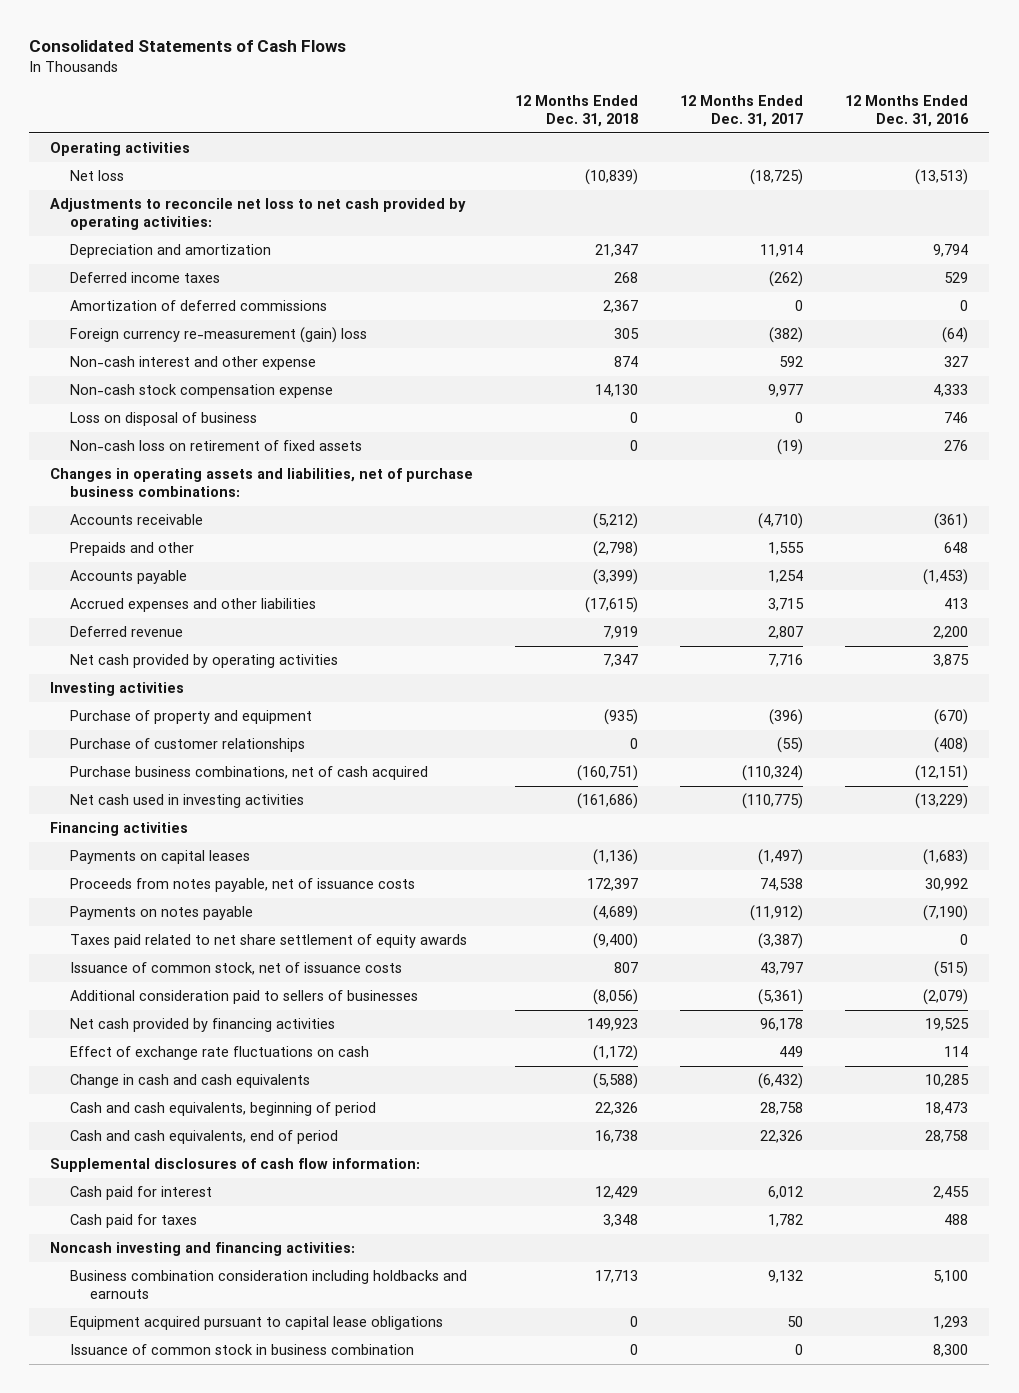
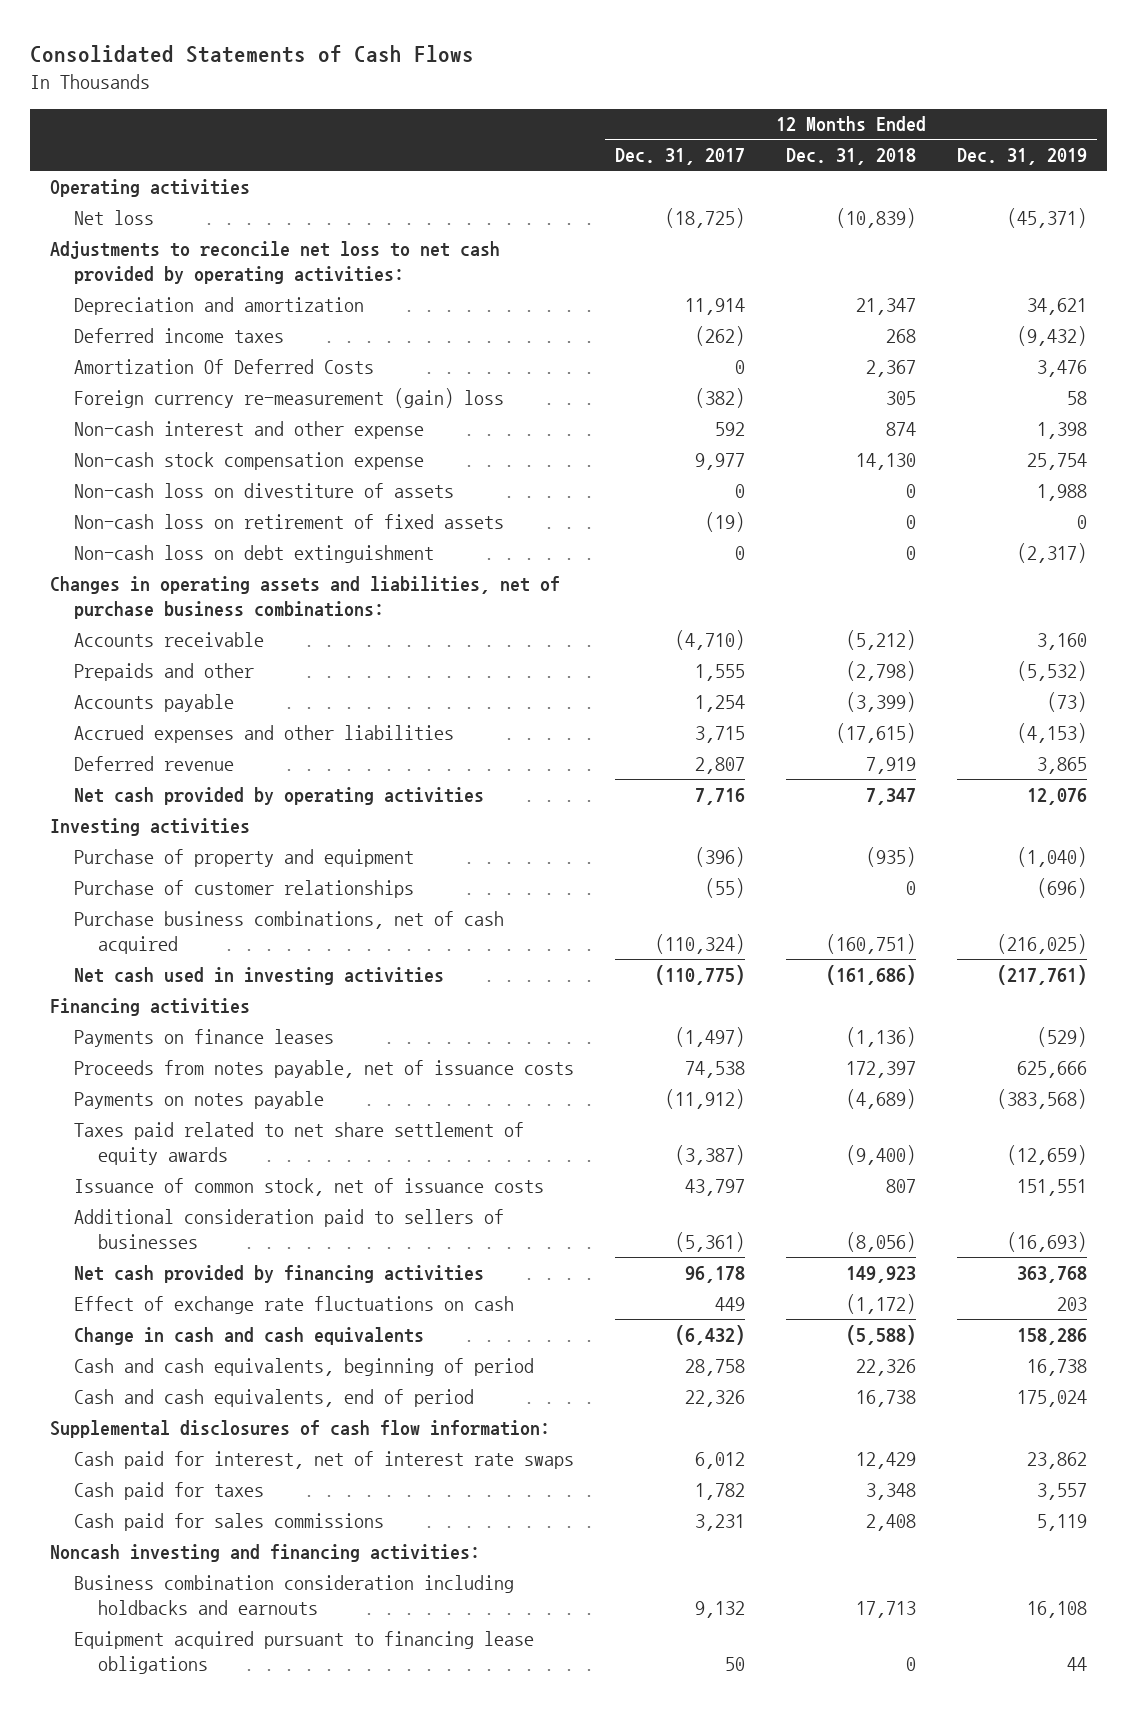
- | 12 Months Ended Dec. 31, 2018 | 12 Months Ended Dec. 31, 2017 | 12 Months Ended Dec. 31, 2016
+ | 12 Months Ended Dec. 31, 2017 | 12 Months Ended Dec. 31, 2018 | 12 Months Ended Dec. 31, 2019
- Amortization of deferred commissions | 2,367 | 0 | 0
+ Amortization Of Deferred Costs | 0 | 2,367 | 3,476
- Loss on disposal of business | 0 | 0 | 746
+ Non-cash loss on divestiture of assets | 0 | 0 | 1,988
+ Non-cash loss on debt extinguishment | 0 | 0 | (2,317)
- Payments on capital leases | (1,136) | (1,497) | (1,683)
+ Payments on finance leases | (1,497) | (1,136) | (529)
- Cash paid for interest | 12,429 | 6,012 | 2,455
+ Cash paid for interest, net of interest rate swaps | 6,012 | 12,429 | 23,862
+ Cash paid for sales commissions | 3,231 | 2,408 | 5,119
- Equipment acquired pursuant to capital lease obligations | 0 | 50 | 1,293
- Issuance of common stock in business combination | 0 | 0 | 8,300
+ Equipment acquired pursuant to financing lease obligations | 50 | 0 | 44

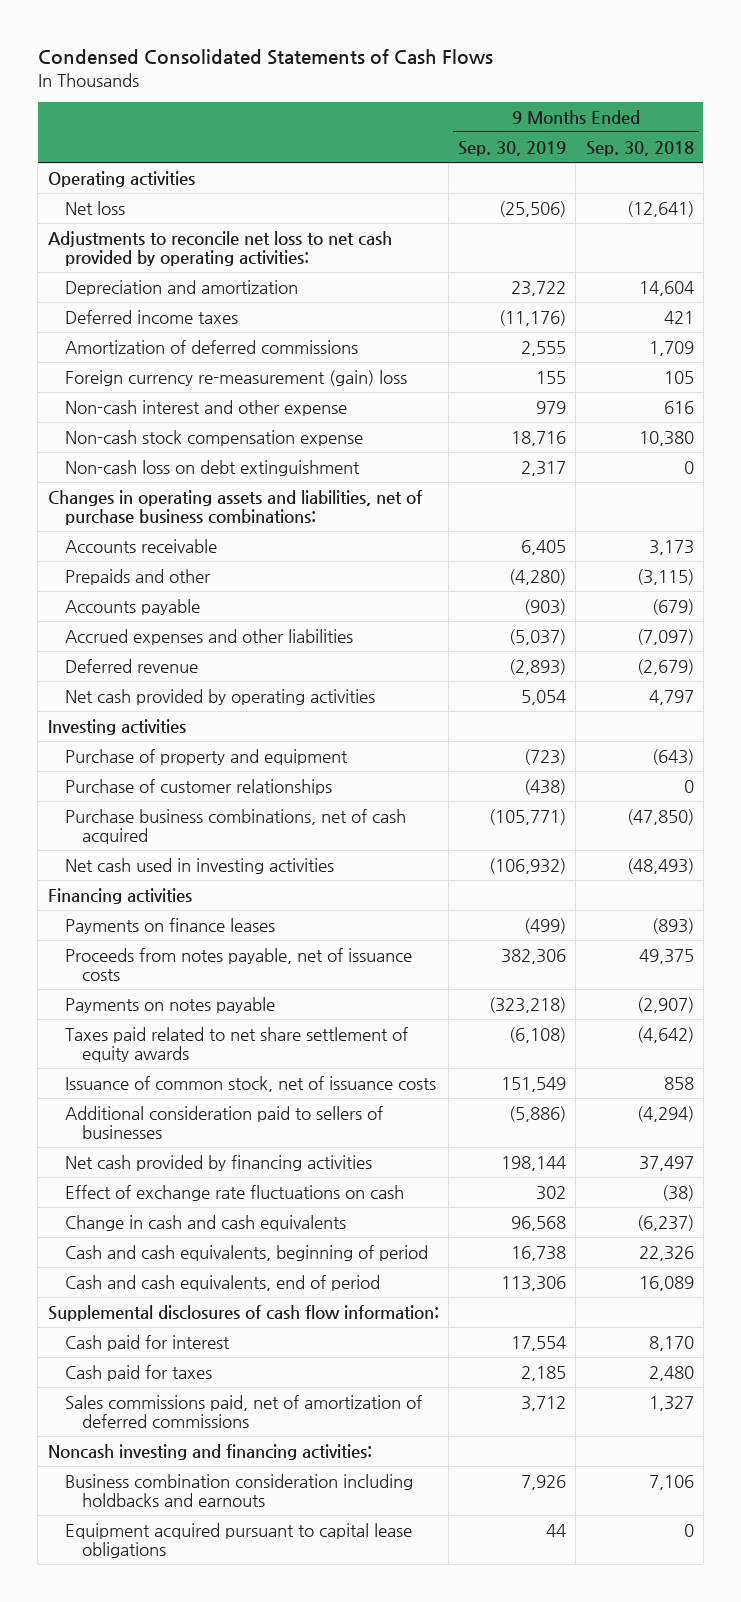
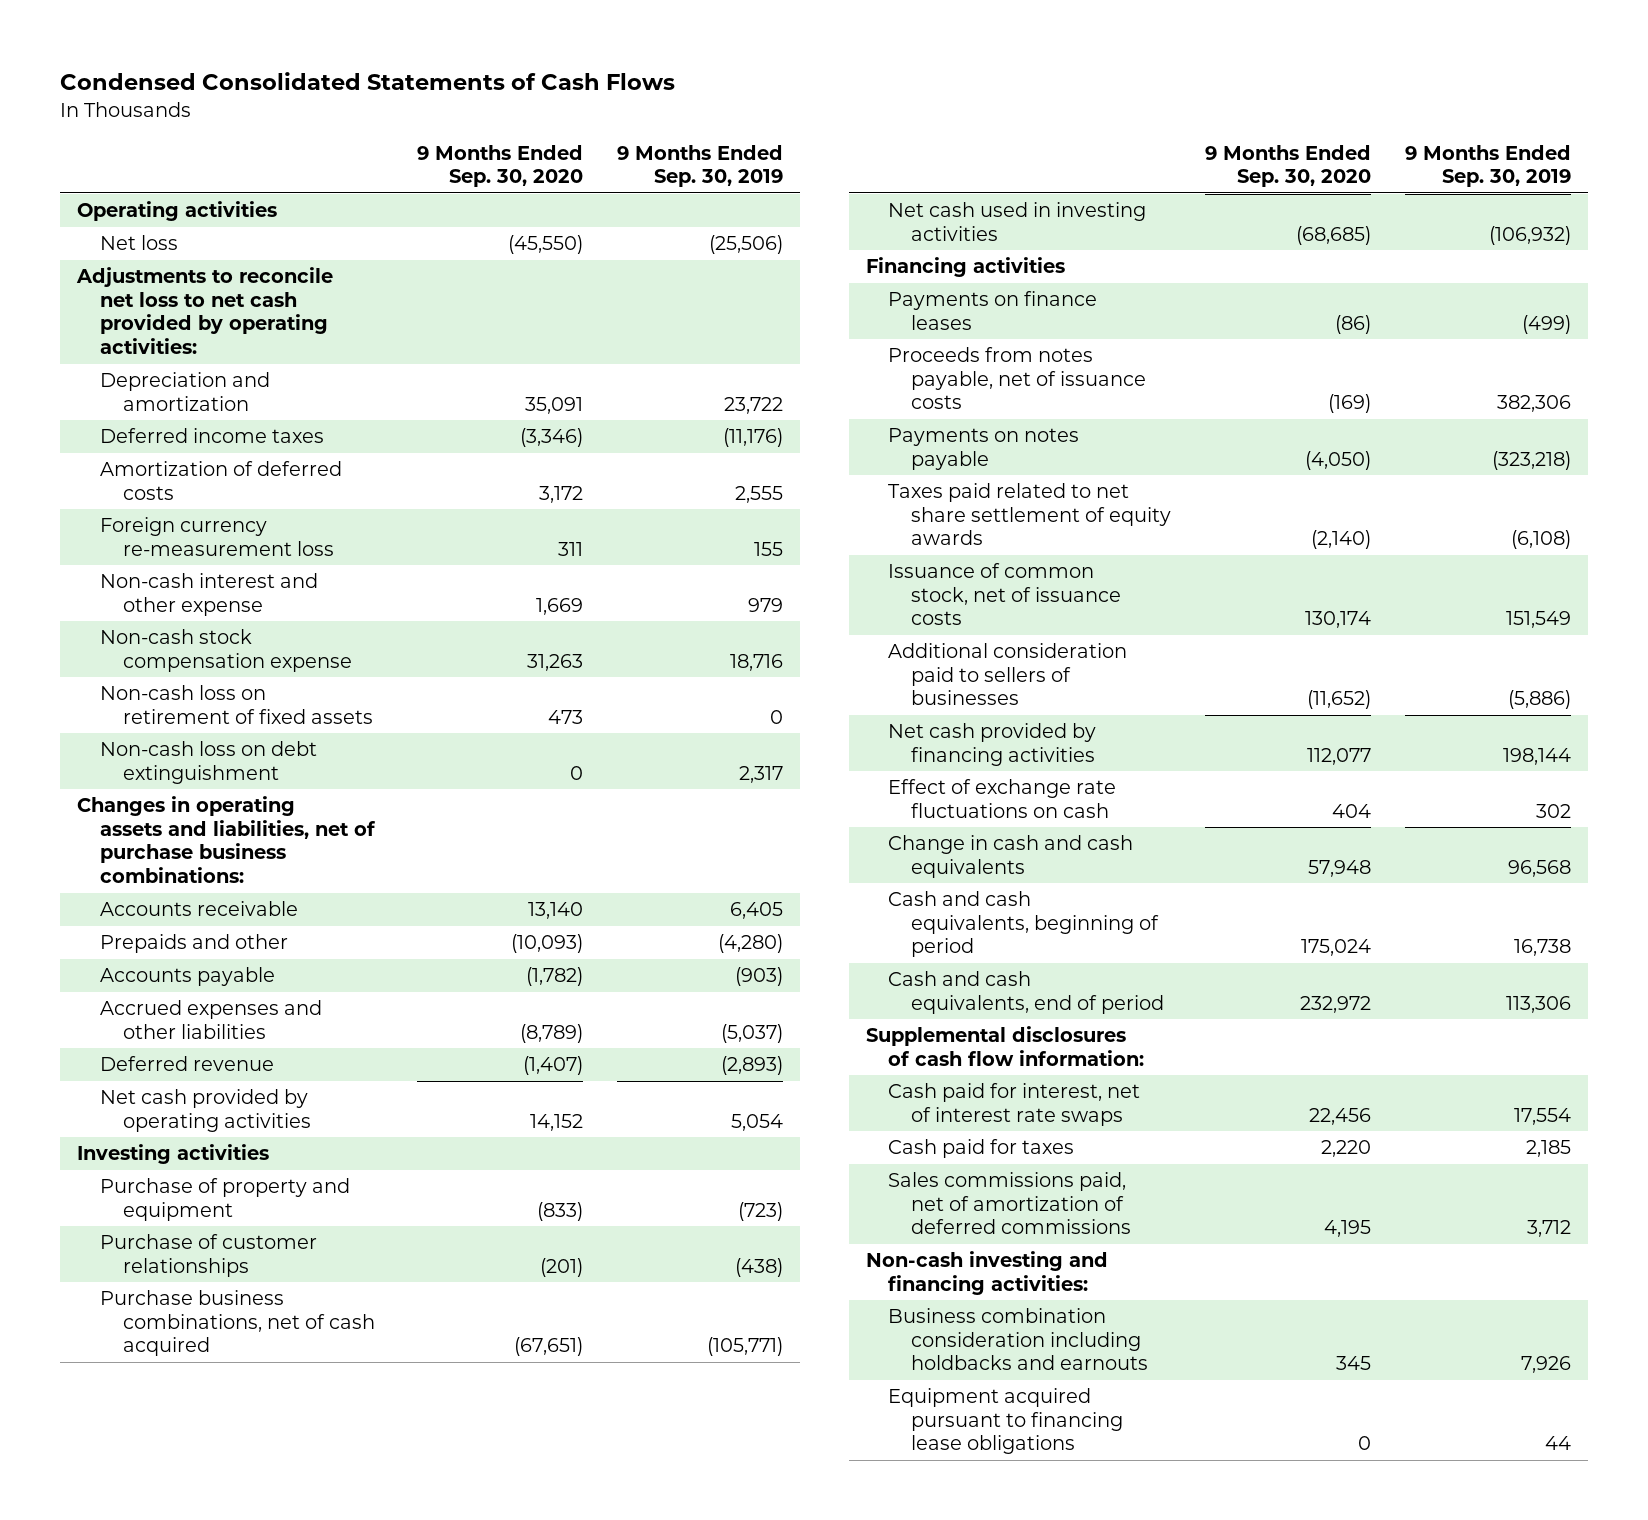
- | 9 Months Ended Sep. 30, 2019 | 9 Months Ended Sep. 30, 2018
+ | 9 Months Ended Sep. 30, 2020 | 9 Months Ended Sep. 30, 2019
- Amortization of deferred commissions | 2,555 | 1,709
- Foreign currency re-measurement (gain) loss | 155 | 105
+ Amortization of deferred costs | 3,172 | 2,555
+ Foreign currency re-measurement loss | 311 | 155
+ Non-cash loss on retirement of fixed assets | 473 | 0
- Cash paid for interest | 17,554 | 8,170
+ Cash paid for interest, net of interest rate swaps | 22,456 | 17,554
- Noncash investing and financing activities:
+ Non-cash investing and financing activities:
- Equipment acquired pursuant to capital lease obligations | 44 | 0
+ Equipment acquired pursuant to financing lease obligations | 0 | 44

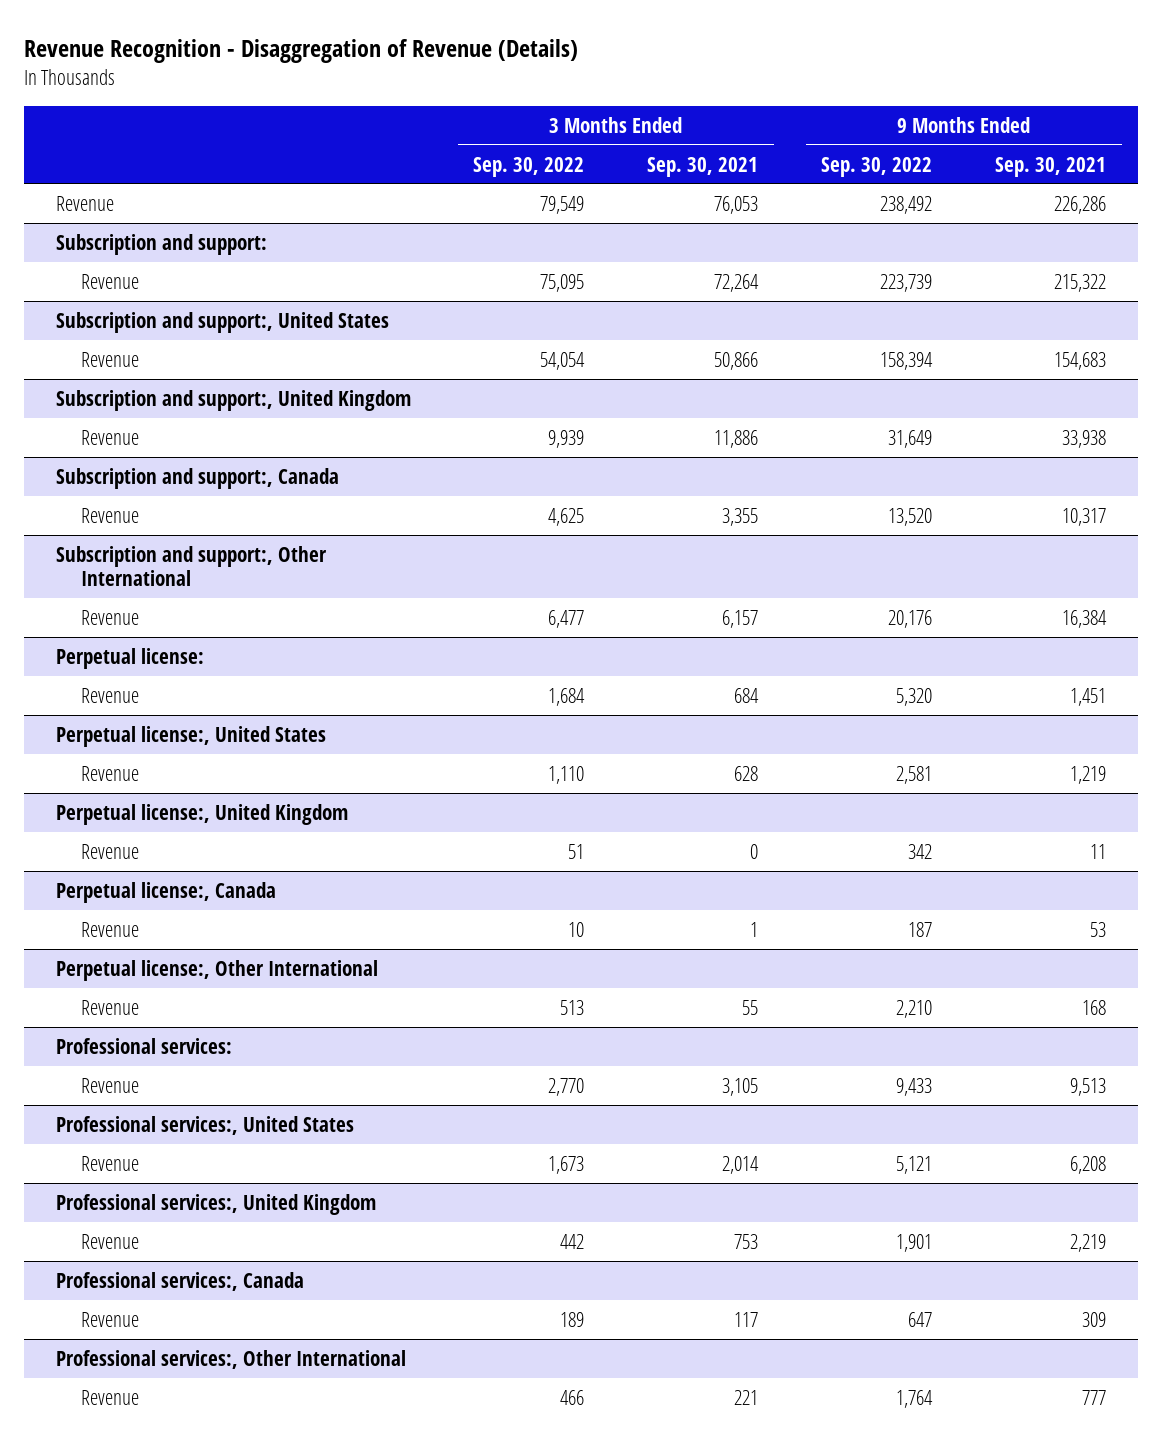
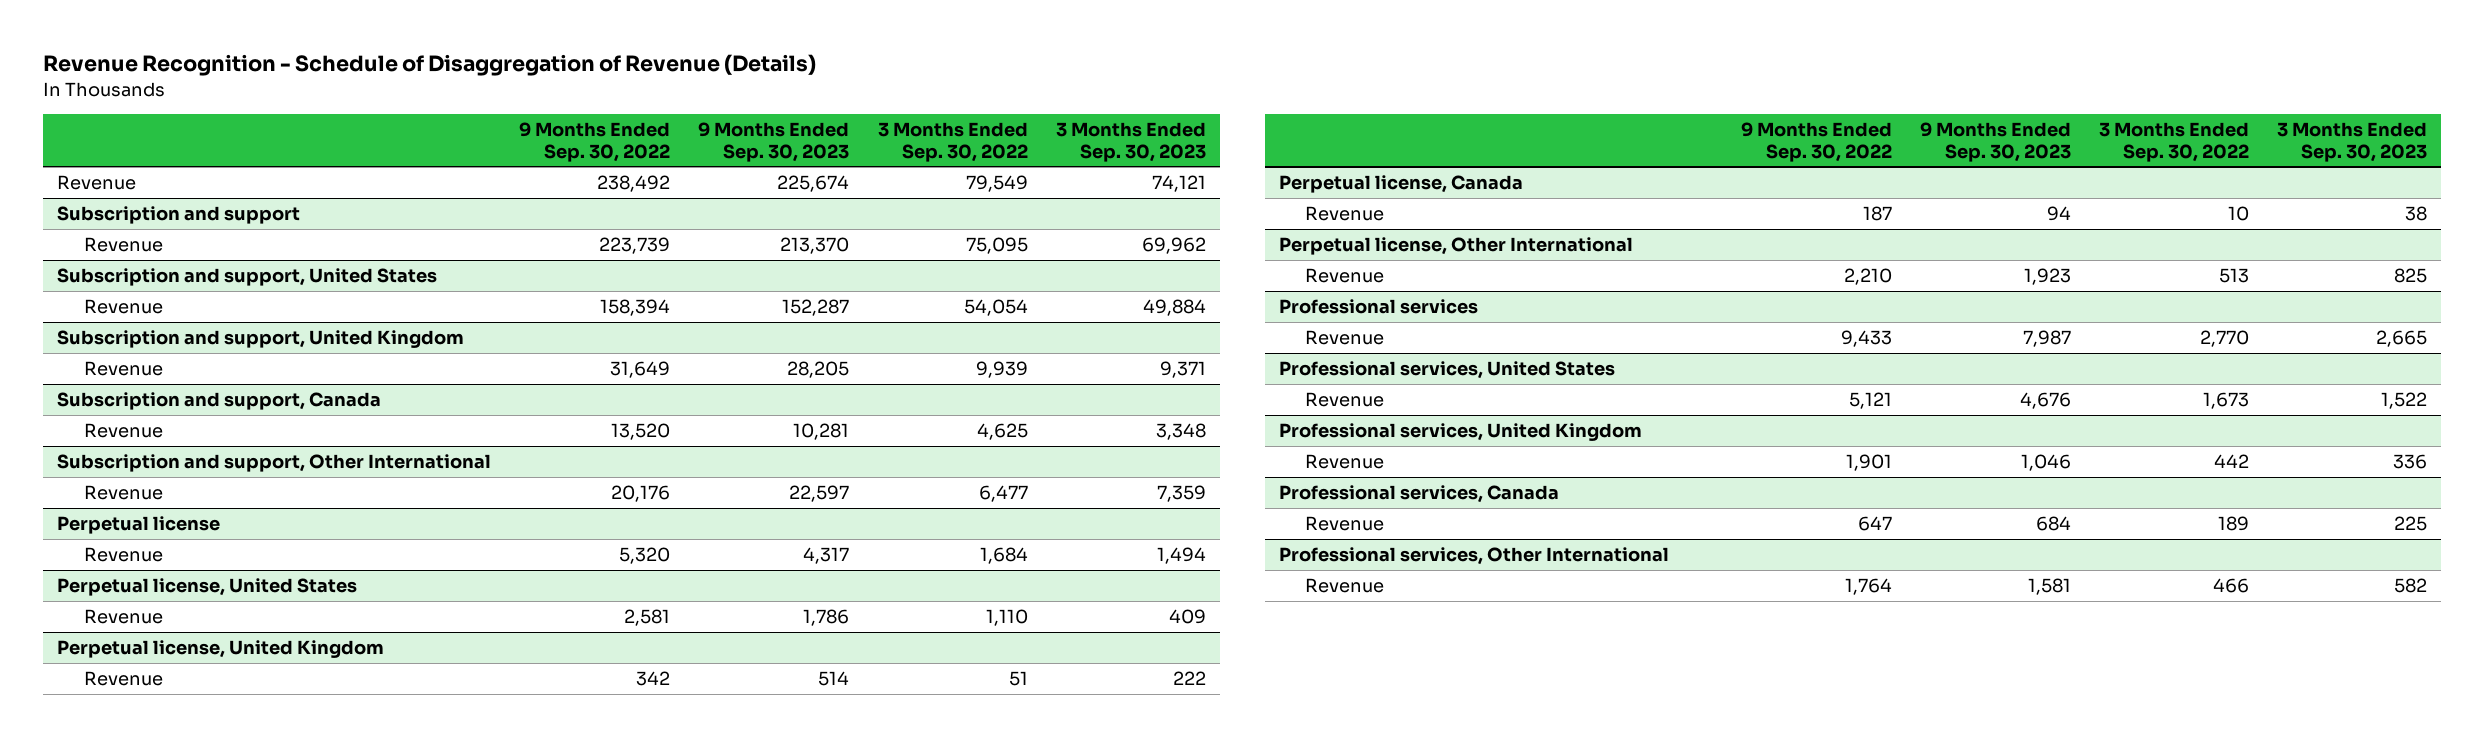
- Revenue Recognition - Disaggregation of Revenue (Details)
+ Revenue Recognition - Schedule of Disaggregation of Revenue (Details)
- | 3 Months Ended Sep. 30, 2022 | 3 Months Ended Sep. 30, 2021 | 9 Months Ended Sep. 30, 2022 | 9 Months Ended Sep. 30, 2021
+ | 9 Months Ended Sep. 30, 2022 | 9 Months Ended Sep. 30, 2023 | 3 Months Ended Sep. 30, 2022 | 3 Months Ended Sep. 30, 2023
- Subscription and support:
+ Subscription and support
- Subscription and support:, United States
+ Subscription and support, United States
- Subscription and support:, United Kingdom
+ Subscription and support, United Kingdom
- Subscription and support:, Canada
+ Subscription and support, Canada
- Subscription and support:, Other International
+ Subscription and support, Other International
- Perpetual license:
+ Perpetual license
- Perpetual license:, United States
+ Perpetual license, United States
- Perpetual license:, United Kingdom
+ Perpetual license, United Kingdom
- Perpetual license:, Canada
+ Perpetual license, Canada
- Perpetual license:, Other International
+ Perpetual license, Other International
- Professional services:
+ Professional services
- Professional services:, United States
+ Professional services, United States
- Professional services:, United Kingdom
+ Professional services, United Kingdom
- Professional services:, Canada
+ Professional services, Canada
- Professional services:, Other International
+ Professional services, Other International

